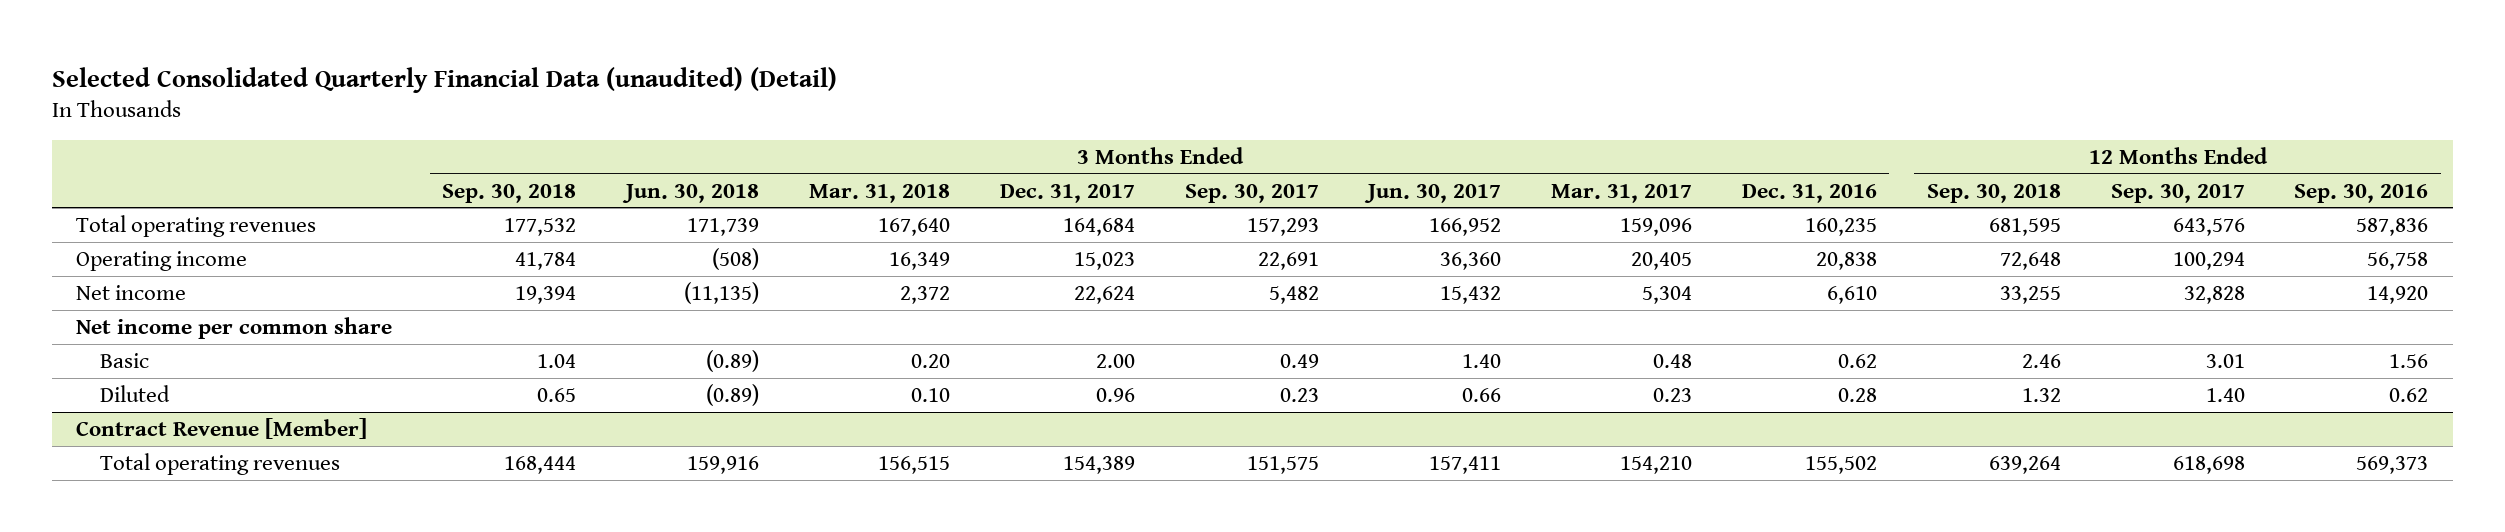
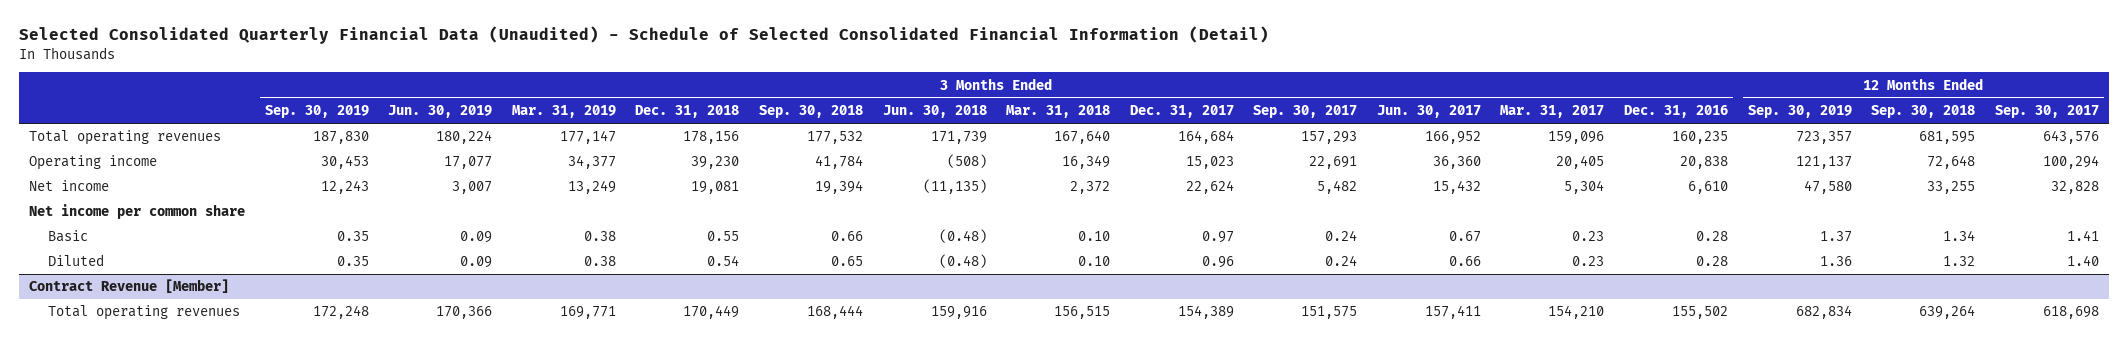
- Selected Consolidated Quarterly Financial Data (unaudited) (Detail)
+ Selected Consolidated Quarterly Financial Data (Unaudited) - Schedule of Selected Consolidated Financial Information (Detail)
- | 3 Months Ended Sep. 30, 2018 | 3 Months Ended Jun. 30, 2018 | 3 Months Ended Mar. 31, 2018 | 3 Months Ended Dec. 31, 2017 | 3 Months Ended Sep. 30, 2017 | 3 Months Ended Jun. 30, 2017 | 3 Months Ended Mar. 31, 2017 | 3 Months Ended Dec. 31, 2016 | 12 Months Ended Sep. 30, 2018 | 12 Months Ended Sep. 30, 2017 | 12 Months Ended Sep. 30, 2016
+ | 3 Months Ended Sep. 30, 2019 | 3 Months Ended Jun. 30, 2019 | 3 Months Ended Mar. 31, 2019 | 3 Months Ended Dec. 31, 2018 | 3 Months Ended Sep. 30, 2018 | 3 Months Ended Jun. 30, 2018 | 3 Months Ended Mar. 31, 2018 | 3 Months Ended Dec. 31, 2017 | 3 Months Ended Sep. 30, 2017 | 3 Months Ended Jun. 30, 2017 | 3 Months Ended Mar. 31, 2017 | 3 Months Ended Dec. 31, 2016 | 12 Months Ended Sep. 30, 2019 | 12 Months Ended Sep. 30, 2018 | 12 Months Ended Sep. 30, 2017
- Basic | 1.04 | (0.89) | 0.20 | 2.00 | 0.49 | 1.40 | 0.48 | 0.62 | 2.46 | 3.01 | 1.56
- Diluted | 0.65 | (0.89) | 0.10 | 0.96 | 0.23 | 0.66 | 0.23 | 0.28 | 1.32 | 1.40 | 0.62
+ Basic | 0.35 | 0.09 | 0.38 | 0.55 | 0.66 | (0.48) | 0.10 | 0.97 | 0.24 | 0.67 | 0.23 | 0.28 | 1.37 | 1.34 | 1.41
+ Diluted | 0.35 | 0.09 | 0.38 | 0.54 | 0.65 | (0.48) | 0.10 | 0.96 | 0.24 | 0.66 | 0.23 | 0.28 | 1.36 | 1.32 | 1.40

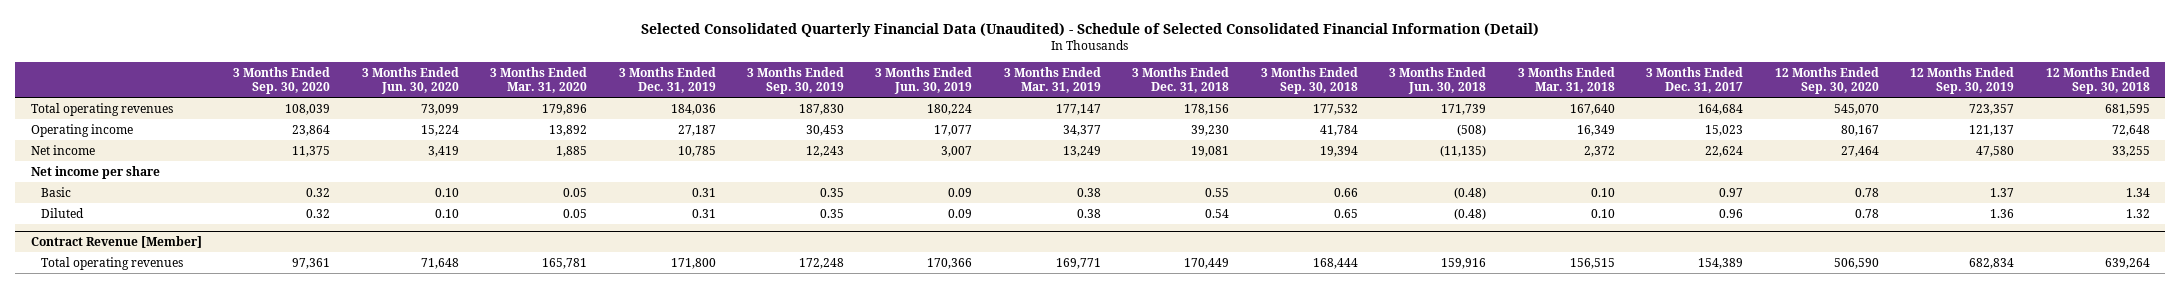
- | 3 Months Ended Sep. 30, 2019 | 3 Months Ended Jun. 30, 2019 | 3 Months Ended Mar. 31, 2019 | 3 Months Ended Dec. 31, 2018 | 3 Months Ended Sep. 30, 2018 | 3 Months Ended Jun. 30, 2018 | 3 Months Ended Mar. 31, 2018 | 3 Months Ended Dec. 31, 2017 | 3 Months Ended Sep. 30, 2017 | 3 Months Ended Jun. 30, 2017 | 3 Months Ended Mar. 31, 2017 | 3 Months Ended Dec. 31, 2016 | 12 Months Ended Sep. 30, 2019 | 12 Months Ended Sep. 30, 2018 | 12 Months Ended Sep. 30, 2017
+ | 3 Months Ended Sep. 30, 2020 | 3 Months Ended Jun. 30, 2020 | 3 Months Ended Mar. 31, 2020 | 3 Months Ended Dec. 31, 2019 | 3 Months Ended Sep. 30, 2019 | 3 Months Ended Jun. 30, 2019 | 3 Months Ended Mar. 31, 2019 | 3 Months Ended Dec. 31, 2018 | 3 Months Ended Sep. 30, 2018 | 3 Months Ended Jun. 30, 2018 | 3 Months Ended Mar. 31, 2018 | 3 Months Ended Dec. 31, 2017 | 12 Months Ended Sep. 30, 2020 | 12 Months Ended Sep. 30, 2019 | 12 Months Ended Sep. 30, 2018
- Net income per common share
+ Net income per share

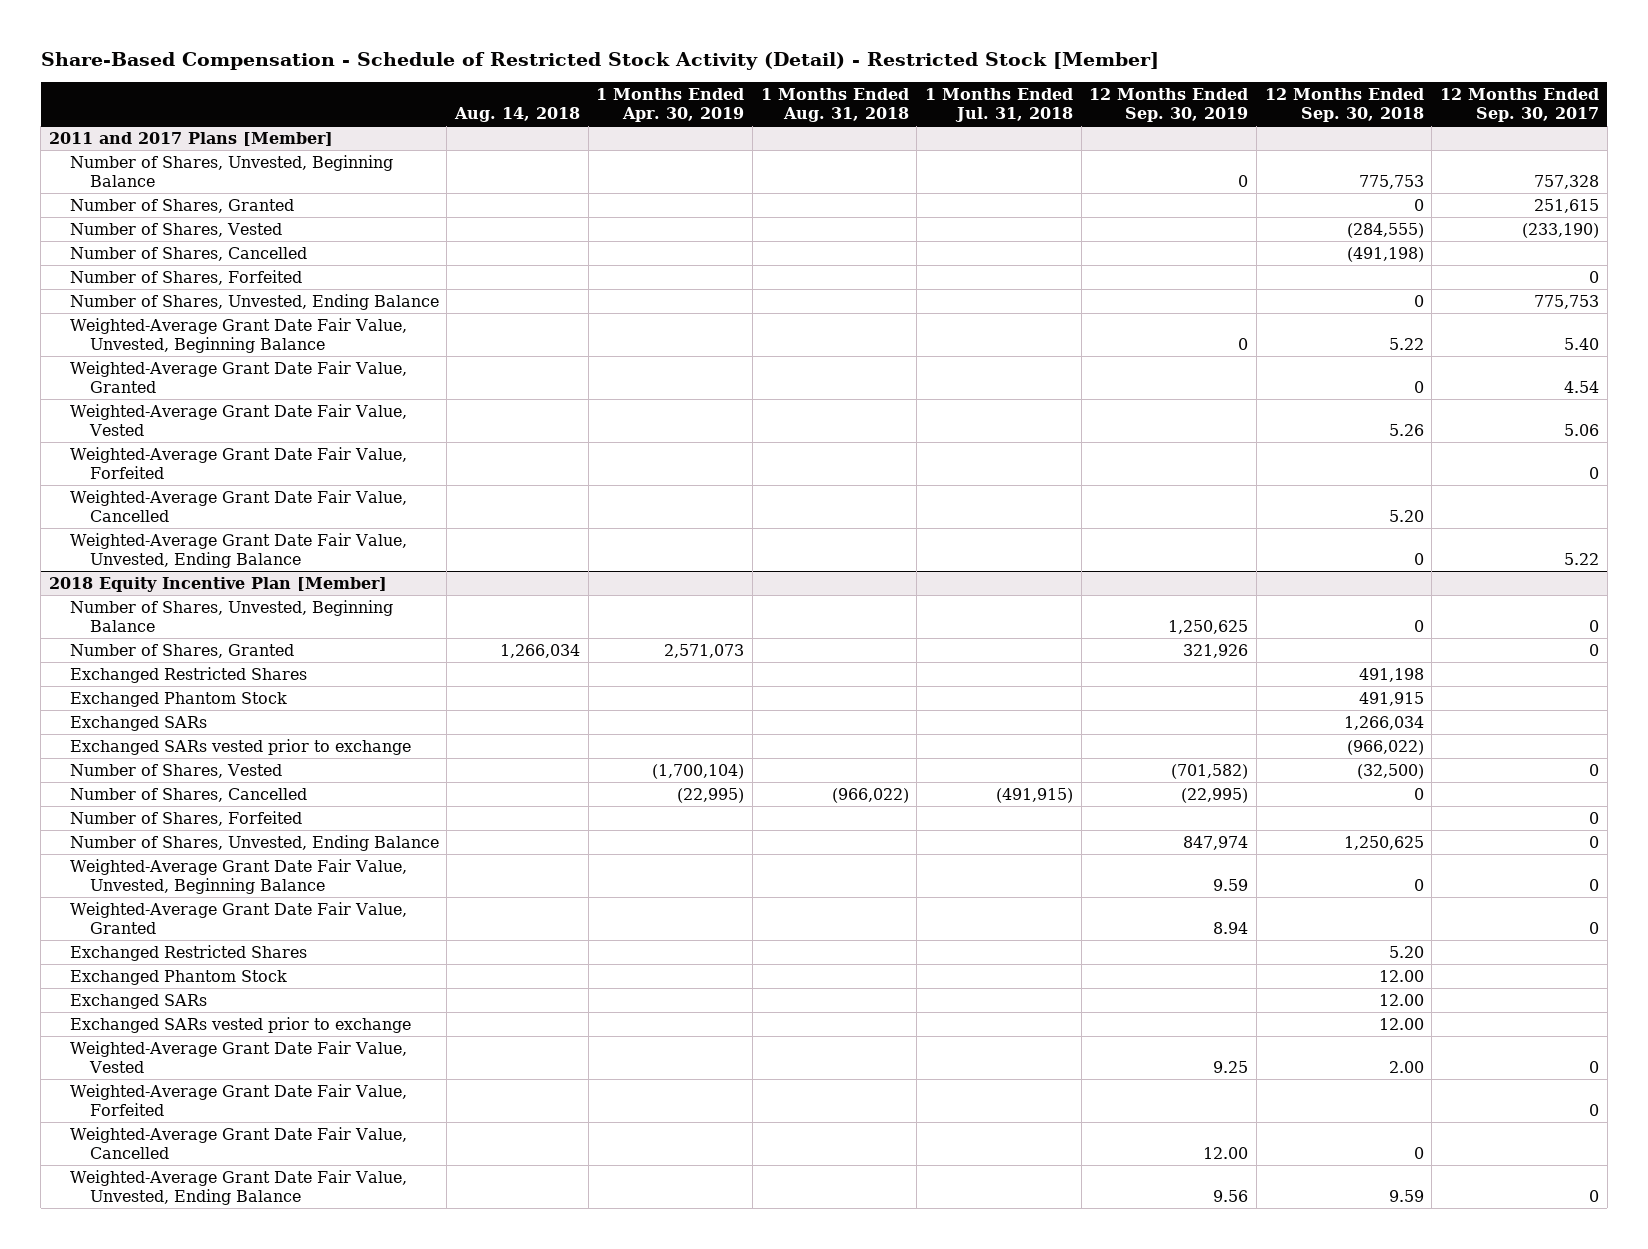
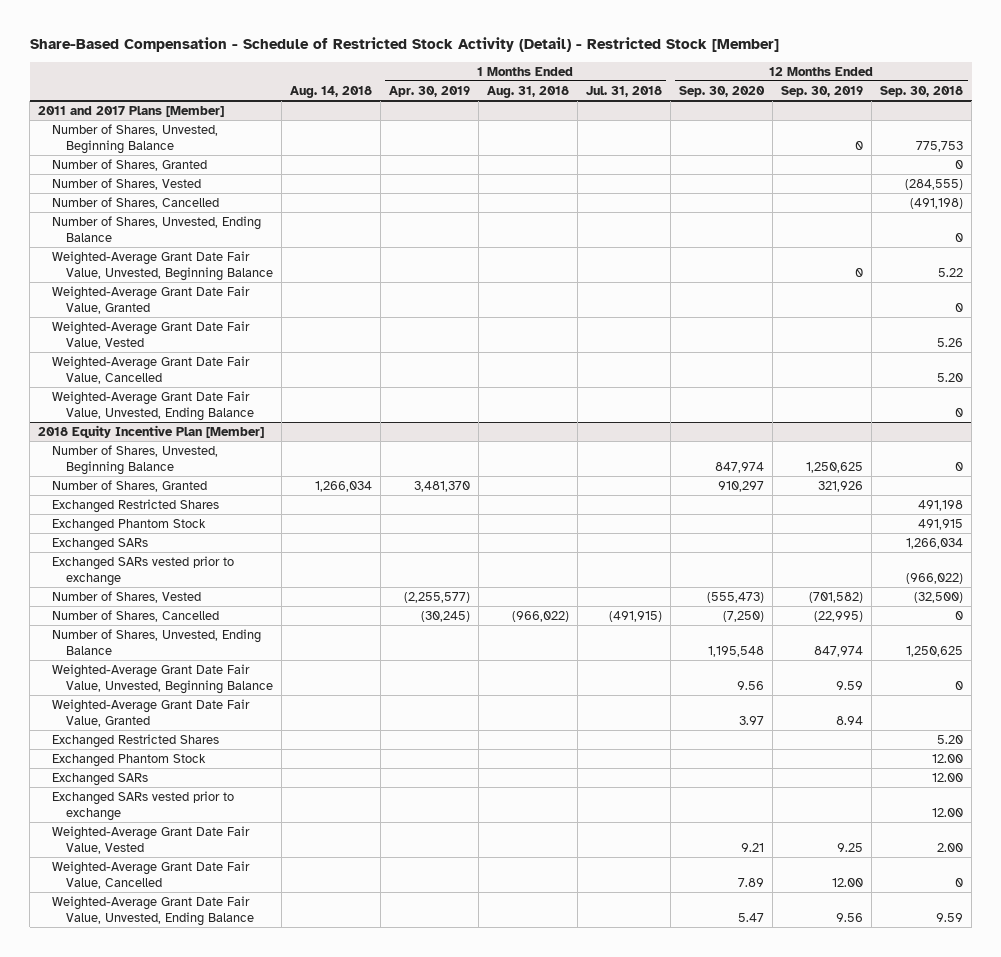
- | Aug. 14, 2018 | 1 Months Ended Apr. 30, 2019 | 1 Months Ended Aug. 31, 2018 | 1 Months Ended Jul. 31, 2018 | 12 Months Ended Sep. 30, 2019 | 12 Months Ended Sep. 30, 2018 | 12 Months Ended Sep. 30, 2017
+ | Aug. 14, 2018 | 1 Months Ended Apr. 30, 2019 | 1 Months Ended Aug. 31, 2018 | 1 Months Ended Jul. 31, 2018 | 12 Months Ended Sep. 30, 2020 | 12 Months Ended Sep. 30, 2019 | 12 Months Ended Sep. 30, 2018
@ 2011 and 2017 Plans [Member]
- Number of Shares, Forfeited | | | | | | | 0
- Weighted-Average Grant Date Fair Value, Forfeited | | | | | | | 0
@ 2018 Equity Incentive Plan [Member]
- Number of Shares, Granted | 1,266,034 | 2,571,073 | | | 321,926 | | 0
+ Number of Shares, Granted | 1,266,034 | 3,481,370 | | | 910,297 | 321,926 |
- Number of Shares, Vested | | (1,700,104) | | | (701,582) | (32,500) | 0
- Number of Shares, Cancelled | | (22,995) | (966,022) | (491,915) | (22,995) | 0 |
- Number of Shares, Forfeited | | | | | | | 0
+ Number of Shares, Vested | | (2,255,577) | | | (555,473) | (701,582) | (32,500)
+ Number of Shares, Cancelled | | (30,245) | (966,022) | (491,915) | (7,250) | (22,995) | 0
- Weighted-Average Grant Date Fair Value, Forfeited | | | | | | | 0

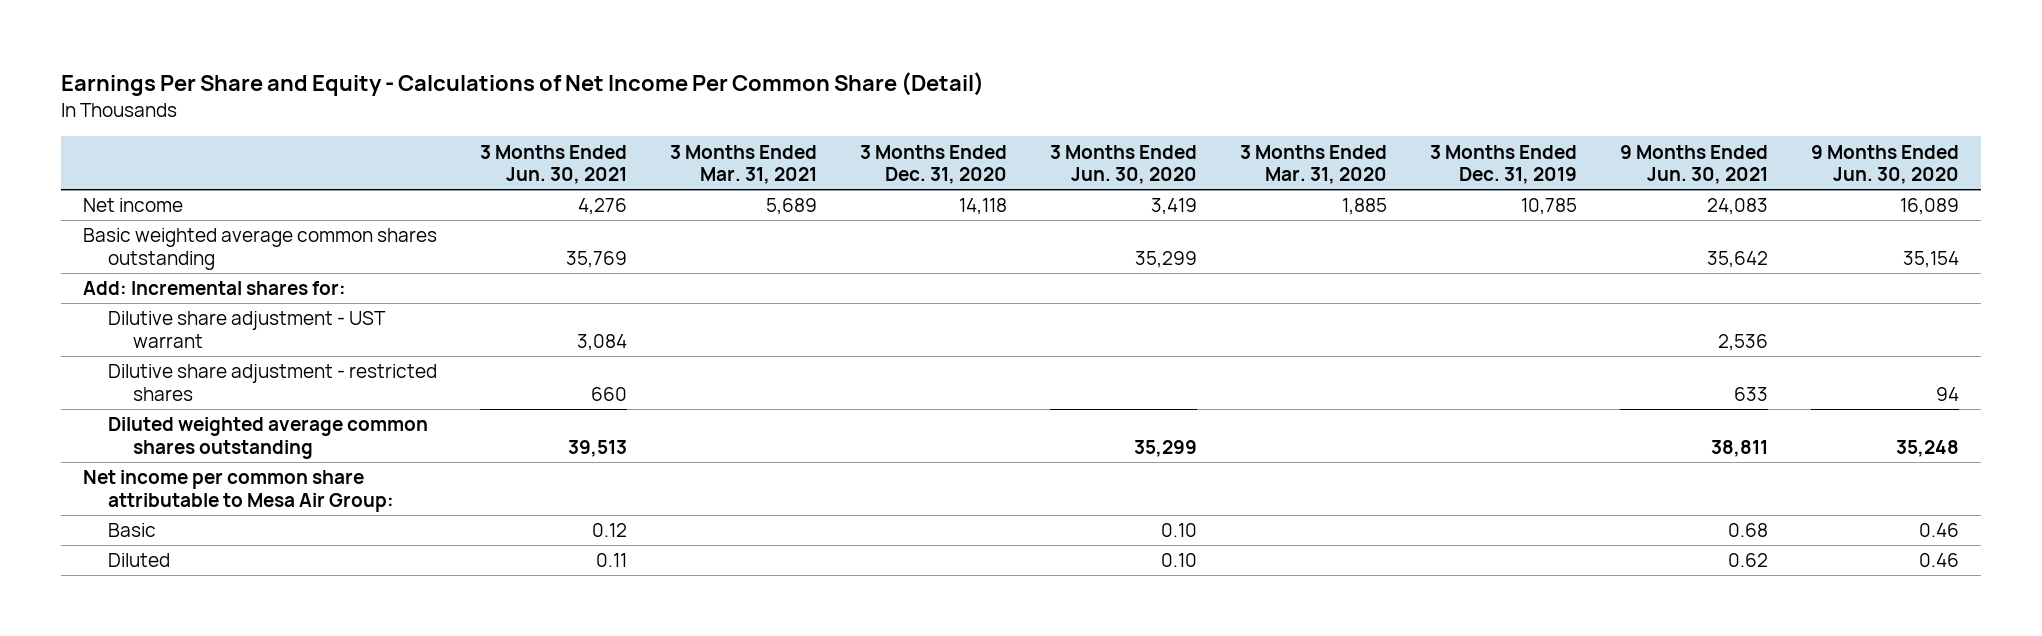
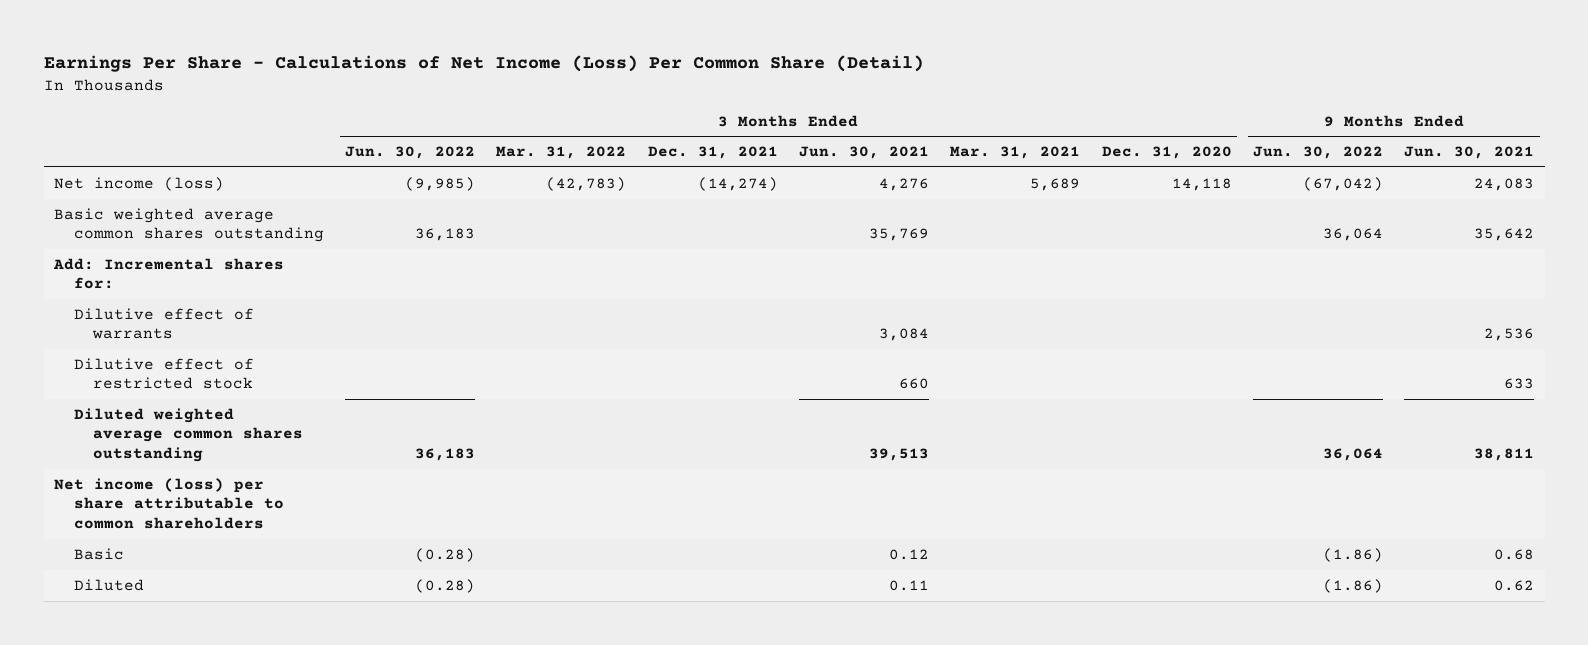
- Earnings Per Share and Equity - Calculations of Net Income Per Common Share (Detail)
+ Earnings Per Share - Calculations of Net Income (Loss) Per Common Share (Detail)
- | 3 Months Ended Jun. 30, 2021 | 3 Months Ended Mar. 31, 2021 | 3 Months Ended Dec. 31, 2020 | 3 Months Ended Jun. 30, 2020 | 3 Months Ended Mar. 31, 2020 | 3 Months Ended Dec. 31, 2019 | 9 Months Ended Jun. 30, 2021 | 9 Months Ended Jun. 30, 2020
+ | 3 Months Ended Jun. 30, 2022 | 3 Months Ended Mar. 31, 2022 | 3 Months Ended Dec. 31, 2021 | 3 Months Ended Jun. 30, 2021 | 3 Months Ended Mar. 31, 2021 | 3 Months Ended Dec. 31, 2020 | 9 Months Ended Jun. 30, 2022 | 9 Months Ended Jun. 30, 2021
- Net income | 4,276 | 5,689 | 14,118 | 3,419 | 1,885 | 10,785 | 24,083 | 16,089
+ Net income (loss) | (9,985) | (42,783) | (14,274) | 4,276 | 5,689 | 14,118 | (67,042) | 24,083
- Dilutive share adjustment - UST warrant | 3,084 | | | | | | 2,536 |
- Dilutive share adjustment - restricted shares | 660 | | | | | | 633 | 94
+ Dilutive effect of warrants | | | | 3,084 | | | | 2,536
+ Dilutive effect of restricted stock | | | | 660 | | | | 633
- Net income per common share attributable to Mesa Air Group:
+ Net income (loss) per share attributable to common shareholders

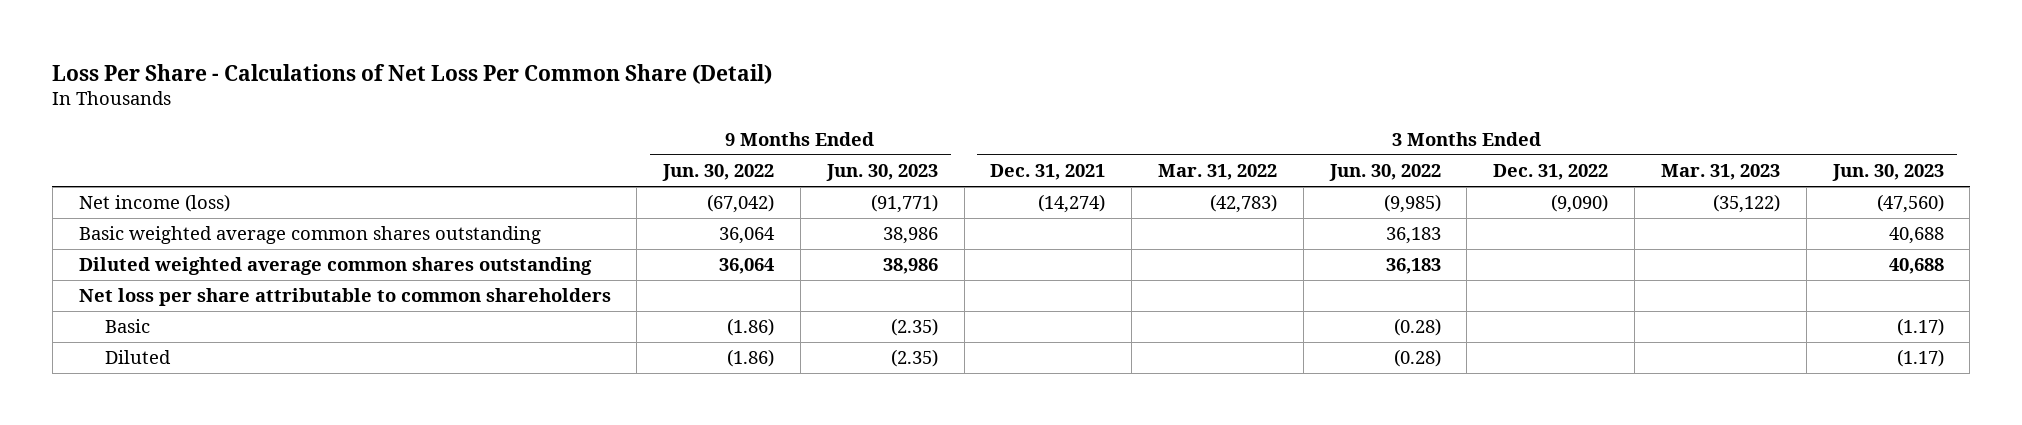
- Earnings Per Share - Calculations of Net Income (Loss) Per Common Share (Detail)
+ Loss Per Share - Calculations of Net Loss Per Common Share (Detail)
- | 3 Months Ended Jun. 30, 2022 | 3 Months Ended Mar. 31, 2022 | 3 Months Ended Dec. 31, 2021 | 3 Months Ended Jun. 30, 2021 | 3 Months Ended Mar. 31, 2021 | 3 Months Ended Dec. 31, 2020 | 9 Months Ended Jun. 30, 2022 | 9 Months Ended Jun. 30, 2021
+ | 9 Months Ended Jun. 30, 2022 | 9 Months Ended Jun. 30, 2023 | 3 Months Ended Dec. 31, 2021 | 3 Months Ended Mar. 31, 2022 | 3 Months Ended Jun. 30, 2022 | 3 Months Ended Dec. 31, 2022 | 3 Months Ended Mar. 31, 2023 | 3 Months Ended Jun. 30, 2023
- Add: Incremental shares for:
- Dilutive effect of warrants | | | | 3,084 | | | | 2,536
- Dilutive effect of restricted stock | | | | 660 | | | | 633
- Net income (loss) per share attributable to common shareholders
+ Net loss per share attributable to common shareholders

